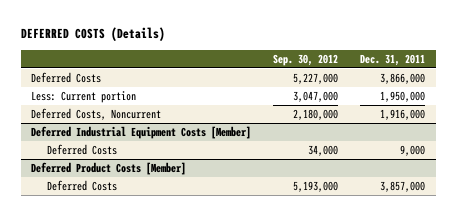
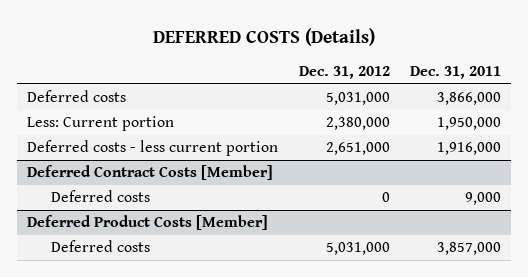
- | Sep. 30, 2012 | Dec. 31, 2011
+ | Dec. 31, 2012 | Dec. 31, 2011
- Deferred Costs | 5,227,000 | 3,866,000
+ Deferred costs | 5,031,000 | 3,866,000
- Deferred Costs, Noncurrent | 2,180,000 | 1,916,000
- Deferred Industrial Equipment Costs [Member]
- Deferred Costs | 34,000 | 9,000
+ Deferred costs - less current portion | 2,651,000 | 1,916,000
+ Deferred Contract Costs [Member]
+ Deferred costs | 0 | 9,000
@ Deferred Product Costs [Member]
- Deferred Costs | 5,193,000 | 3,857,000
+ Deferred costs | 5,031,000 | 3,857,000

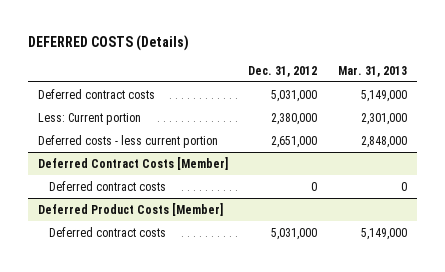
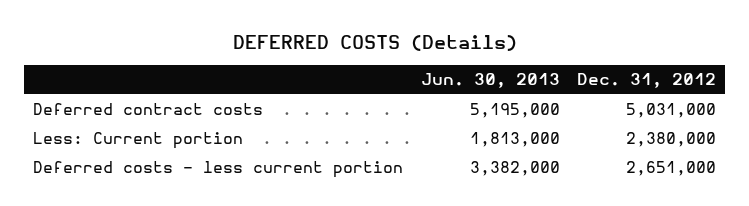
- | Dec. 31, 2012 | Mar. 31, 2013
+ | Jun. 30, 2013 | Dec. 31, 2012
- Deferred Contract Costs [Member]
- Deferred contract costs | 0 | 0
- Deferred Product Costs [Member]
- Deferred contract costs | 5,031,000 | 5,149,000

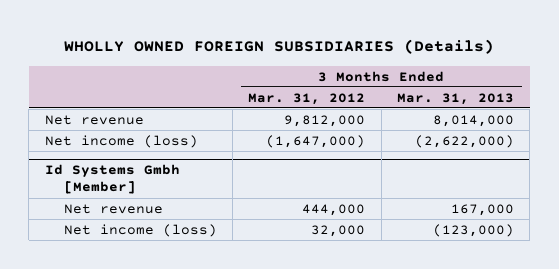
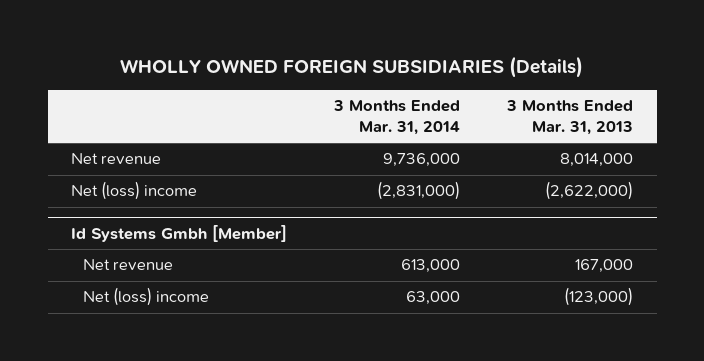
- | 3 Months Ended Mar. 31, 2012 | 3 Months Ended Mar. 31, 2013
+ | 3 Months Ended Mar. 31, 2014 | 3 Months Ended Mar. 31, 2013
- Net income (loss) | (1,647,000) | (2,622,000)
+ Net (loss) income | (2,831,000) | (2,622,000)
@ Id Systems Gmbh [Member]
- Net income (loss) | 32,000 | (123,000)
+ Net (loss) income | 63,000 | (123,000)

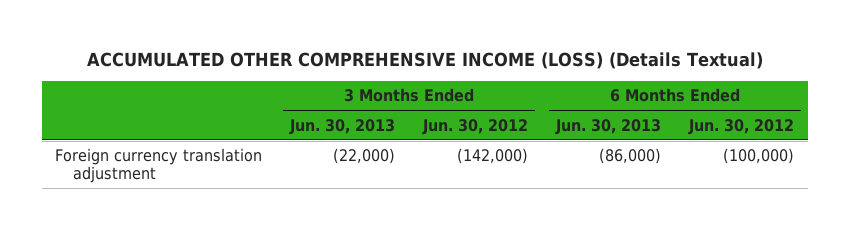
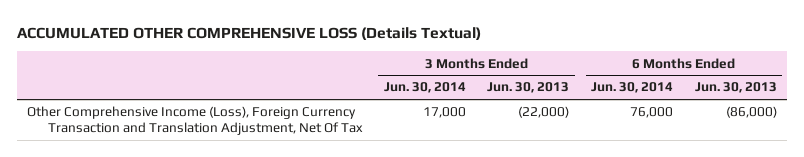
- ACCUMULATED OTHER COMPREHENSIVE INCOME (LOSS) (Details Textual)
+ ACCUMULATED OTHER COMPREHENSIVE LOSS (Details Textual)
- | 3 Months Ended Jun. 30, 2013 | 3 Months Ended Jun. 30, 2012 | 6 Months Ended Jun. 30, 2013 | 6 Months Ended Jun. 30, 2012
+ | 3 Months Ended Jun. 30, 2014 | 3 Months Ended Jun. 30, 2013 | 6 Months Ended Jun. 30, 2014 | 6 Months Ended Jun. 30, 2013
- Foreign currency translation adjustment | (22,000) | (142,000) | (86,000) | (100,000)
+ Other Comprehensive Income (Loss), Foreign Currency Transaction and Translation Adjustment, Net Of Tax | 17,000 | (22,000) | 76,000 | (86,000)

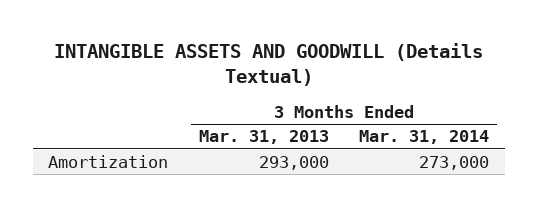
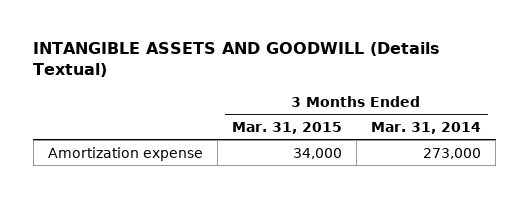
- | 3 Months Ended Mar. 31, 2013 | 3 Months Ended Mar. 31, 2014
+ | 3 Months Ended Mar. 31, 2015 | 3 Months Ended Mar. 31, 2014
- Amortization | 293,000 | 273,000
+ Amortization expense | 34,000 | 273,000

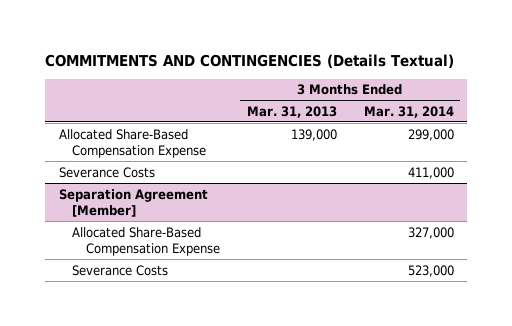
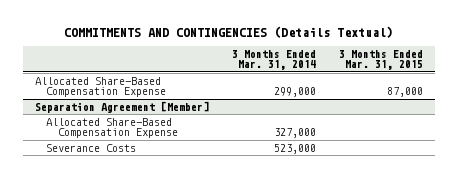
- | 3 Months Ended Mar. 31, 2013 | 3 Months Ended Mar. 31, 2014
+ | 3 Months Ended Mar. 31, 2014 | 3 Months Ended Mar. 31, 2015
- Severance Costs | | 411,000

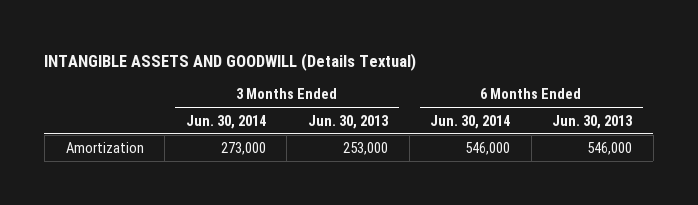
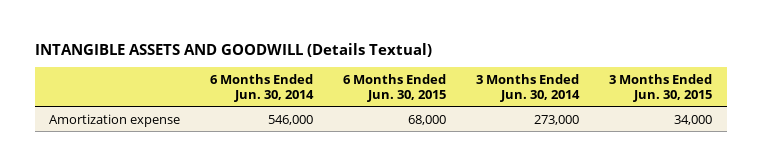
- | 3 Months Ended Jun. 30, 2014 | 3 Months Ended Jun. 30, 2013 | 6 Months Ended Jun. 30, 2014 | 6 Months Ended Jun. 30, 2013
+ | 6 Months Ended Jun. 30, 2014 | 6 Months Ended Jun. 30, 2015 | 3 Months Ended Jun. 30, 2014 | 3 Months Ended Jun. 30, 2015
- Amortization | 273,000 | 253,000 | 546,000 | 546,000
+ Amortization expense | 546,000 | 68,000 | 273,000 | 34,000

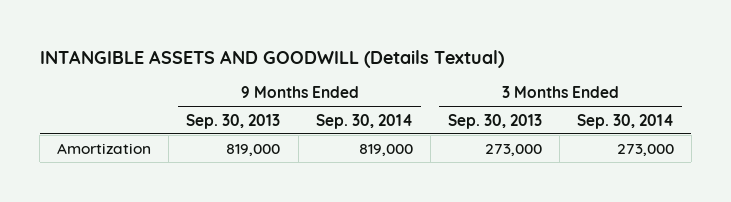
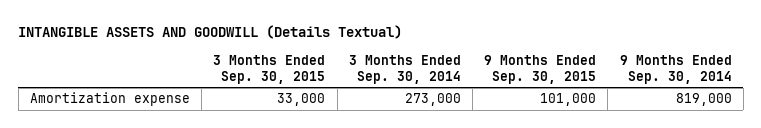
- | 9 Months Ended Sep. 30, 2013 | 9 Months Ended Sep. 30, 2014 | 3 Months Ended Sep. 30, 2013 | 3 Months Ended Sep. 30, 2014
+ | 3 Months Ended Sep. 30, 2015 | 3 Months Ended Sep. 30, 2014 | 9 Months Ended Sep. 30, 2015 | 9 Months Ended Sep. 30, 2014
- Amortization | 819,000 | 819,000 | 273,000 | 273,000
+ Amortization expense | 33,000 | 273,000 | 101,000 | 819,000

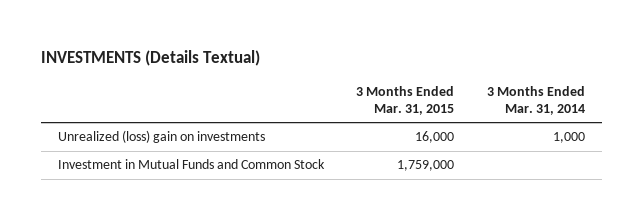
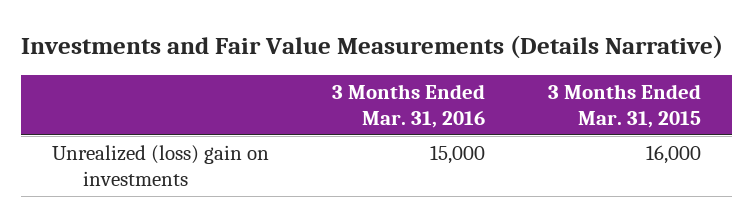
- INVESTMENTS (Details Textual)
+ Investments and Fair Value Measurements (Details Narrative)
- | 3 Months Ended Mar. 31, 2015 | 3 Months Ended Mar. 31, 2014
+ | 3 Months Ended Mar. 31, 2016 | 3 Months Ended Mar. 31, 2015
- Investment in Mutual Funds and Common Stock | 1,759,000 |

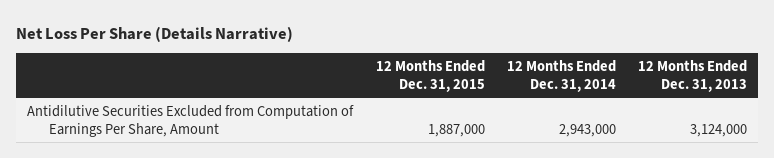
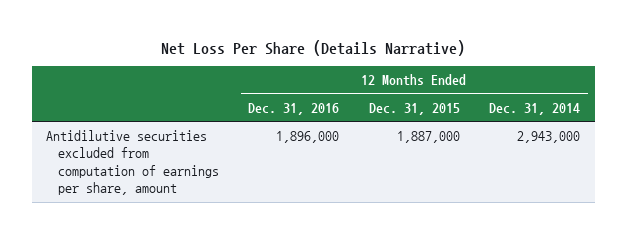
- | 12 Months Ended Dec. 31, 2015 | 12 Months Ended Dec. 31, 2014 | 12 Months Ended Dec. 31, 2013
+ | 12 Months Ended Dec. 31, 2016 | 12 Months Ended Dec. 31, 2015 | 12 Months Ended Dec. 31, 2014
- Antidilutive Securities Excluded from Computation of Earnings Per Share, Amount | 1,887,000 | 2,943,000 | 3,124,000
+ Antidilutive securities excluded from computation of earnings per share, amount | 1,896,000 | 1,887,000 | 2,943,000

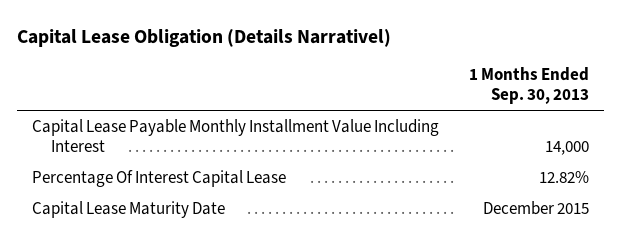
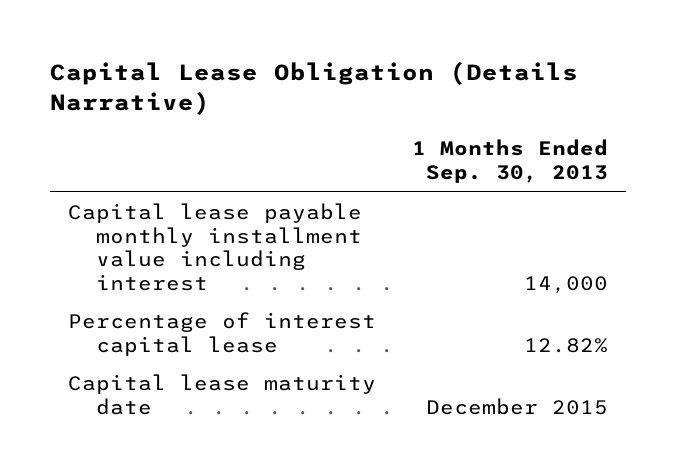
- Capital Lease Obligation (Details Narrativel)
+ Capital Lease Obligation (Details Narrative)
- Capital Lease Payable Monthly Installment Value Including Interest | 14,000
- Percentage Of Interest Capital Lease | 12.82%
- Capital Lease Maturity Date | December 2015
+ Capital lease payable monthly installment value including interest | 14,000
+ Percentage of interest capital lease | 12.82%
+ Capital lease maturity date | December 2015

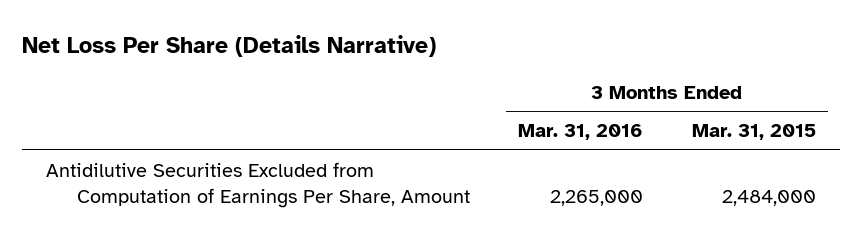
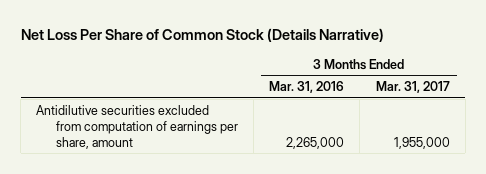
- Net Loss Per Share (Details Narrative)
+ Net Loss Per Share of Common Stock (Details Narrative)
- | 3 Months Ended Mar. 31, 2016 | 3 Months Ended Mar. 31, 2015
+ | 3 Months Ended Mar. 31, 2016 | 3 Months Ended Mar. 31, 2017
- Antidilutive Securities Excluded from Computation of Earnings Per Share, Amount | 2,265,000 | 2,484,000
+ Antidilutive securities excluded from computation of earnings per share, amount | 2,265,000 | 1,955,000

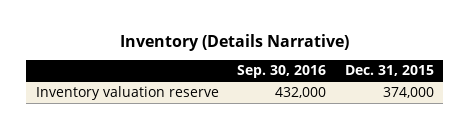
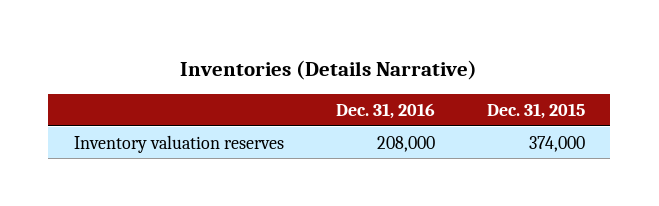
- Inventory (Details Narrative)
+ Inventories (Details Narrative)
- | Sep. 30, 2016 | Dec. 31, 2015
+ | Dec. 31, 2016 | Dec. 31, 2015
- Inventory valuation reserve | 432,000 | 374,000
+ Inventory valuation reserves | 208,000 | 374,000

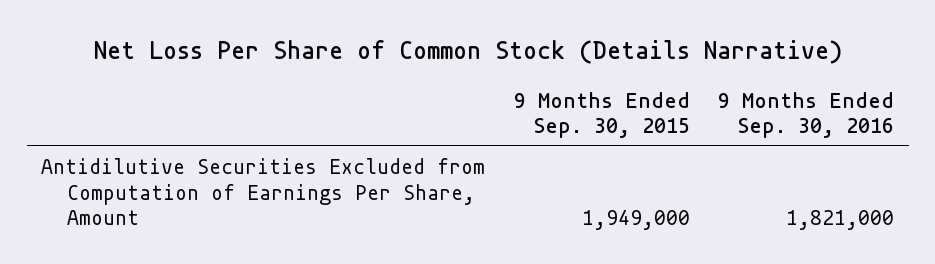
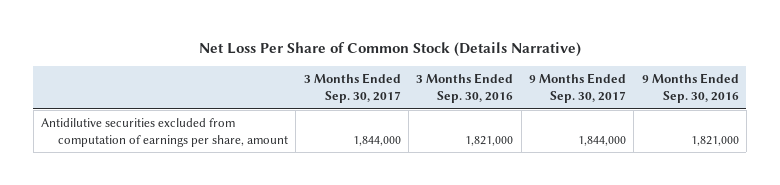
- | 9 Months Ended Sep. 30, 2015 | 9 Months Ended Sep. 30, 2016
+ | 3 Months Ended Sep. 30, 2017 | 3 Months Ended Sep. 30, 2016 | 9 Months Ended Sep. 30, 2017 | 9 Months Ended Sep. 30, 2016
- Antidilutive Securities Excluded from Computation of Earnings Per Share, Amount | 1,949,000 | 1,821,000
+ Antidilutive securities excluded from computation of earnings per share, amount | 1,844,000 | 1,821,000 | 1,844,000 | 1,821,000

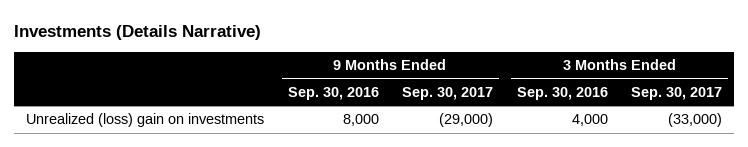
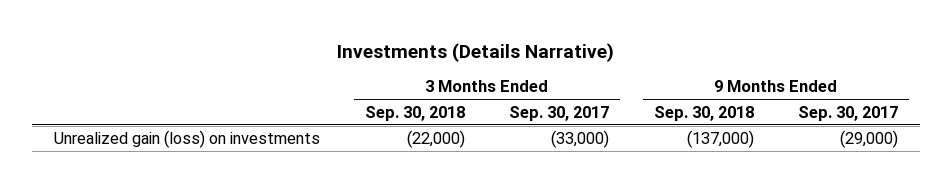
- | 9 Months Ended Sep. 30, 2016 | 9 Months Ended Sep. 30, 2017 | 3 Months Ended Sep. 30, 2016 | 3 Months Ended Sep. 30, 2017
+ | 3 Months Ended Sep. 30, 2018 | 3 Months Ended Sep. 30, 2017 | 9 Months Ended Sep. 30, 2018 | 9 Months Ended Sep. 30, 2017
- Unrealized (loss) gain on investments | 8,000 | (29,000) | 4,000 | (33,000)
+ Unrealized gain (loss) on investments | (22,000) | (33,000) | (137,000) | (29,000)

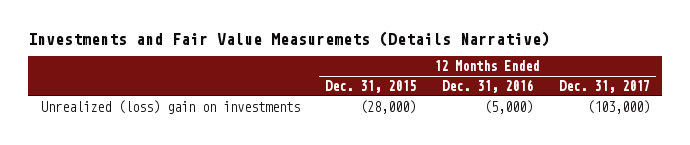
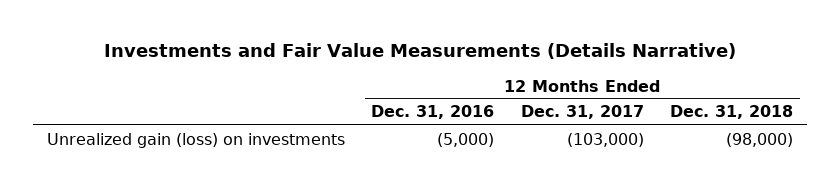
- Investments and Fair Value Measuremets (Details Narrative)
+ Investments and Fair Value Measurements (Details Narrative)
- | 12 Months Ended Dec. 31, 2015 | 12 Months Ended Dec. 31, 2016 | 12 Months Ended Dec. 31, 2017
+ | 12 Months Ended Dec. 31, 2016 | 12 Months Ended Dec. 31, 2017 | 12 Months Ended Dec. 31, 2018
- Unrealized (loss) gain on investments | (28,000) | (5,000) | (103,000)
+ Unrealized gain (loss) on investments | (5,000) | (103,000) | (98,000)

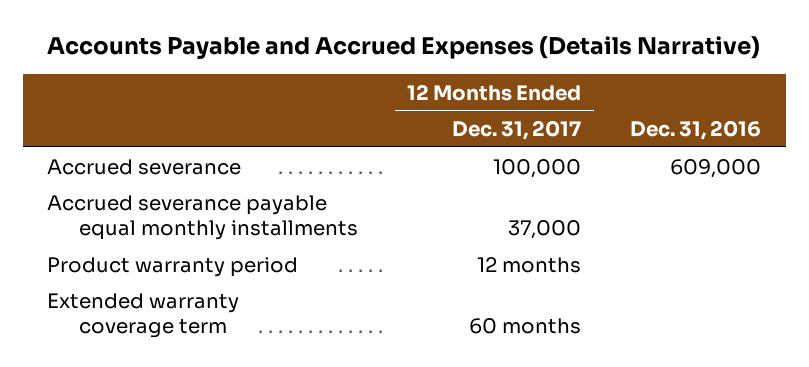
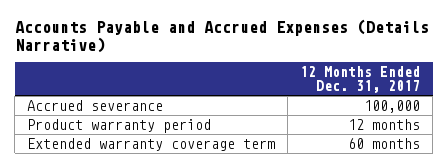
- | 12 Months Ended Dec. 31, 2017 | Dec. 31, 2016
+ | 12 Months Ended Dec. 31, 2017
- Accrued severance payable equal monthly installments | 37,000 |

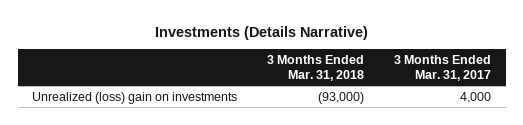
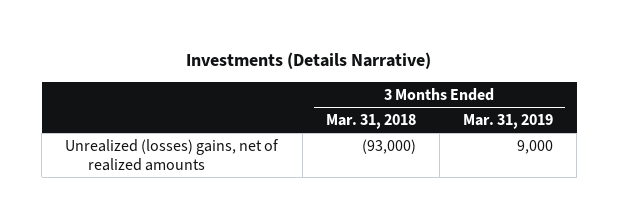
- | 3 Months Ended Mar. 31, 2018 | 3 Months Ended Mar. 31, 2017
+ | 3 Months Ended Mar. 31, 2018 | 3 Months Ended Mar. 31, 2019
- Unrealized (loss) gain on investments | (93,000) | 4,000
+ Unrealized (losses) gains, net of realized amounts | (93,000) | 9,000

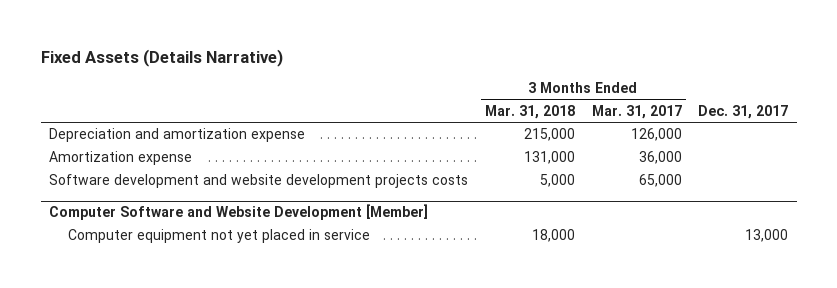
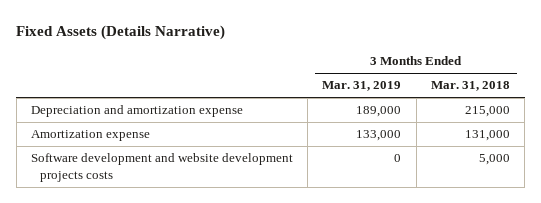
- | 3 Months Ended Mar. 31, 2018 | 3 Months Ended Mar. 31, 2017 | Dec. 31, 2017
+ | 3 Months Ended Mar. 31, 2019 | 3 Months Ended Mar. 31, 2018
- Computer Software and Website Development [Member]
- Computer equipment not yet placed in service | 18,000 | | 13,000

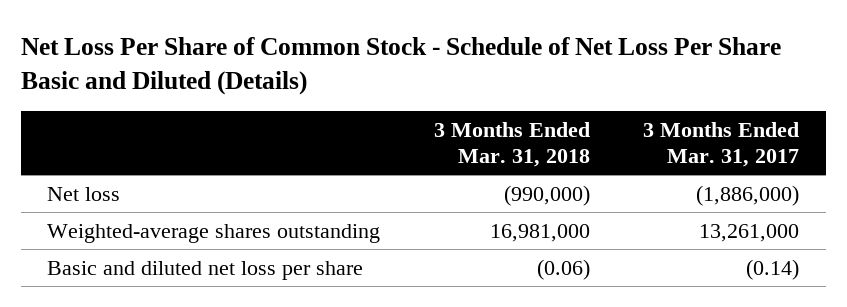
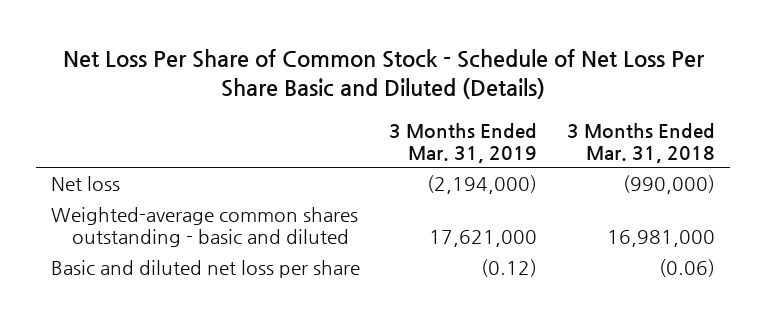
- | 3 Months Ended Mar. 31, 2018 | 3 Months Ended Mar. 31, 2017
+ | 3 Months Ended Mar. 31, 2019 | 3 Months Ended Mar. 31, 2018
- Weighted-average shares outstanding | 16,981,000 | 13,261,000
+ Weighted-average common shares outstanding - basic and diluted | 17,621,000 | 16,981,000

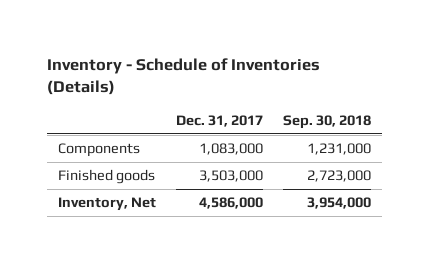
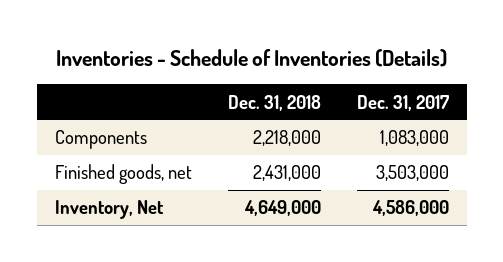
- Inventory - Schedule of Inventories (Details)
+ Inventories - Schedule of Inventories (Details)
- | Dec. 31, 2017 | Sep. 30, 2018
+ | Dec. 31, 2018 | Dec. 31, 2017
- Finished goods | 3,503,000 | 2,723,000
+ Finished goods, net | 2,431,000 | 3,503,000

